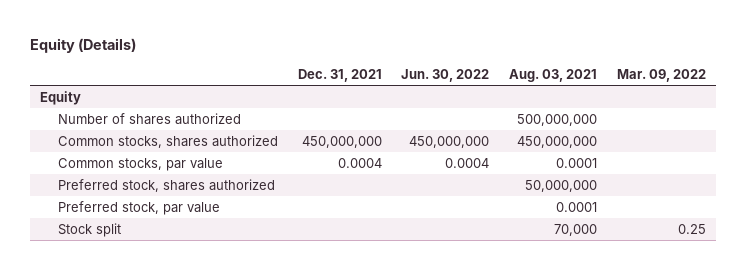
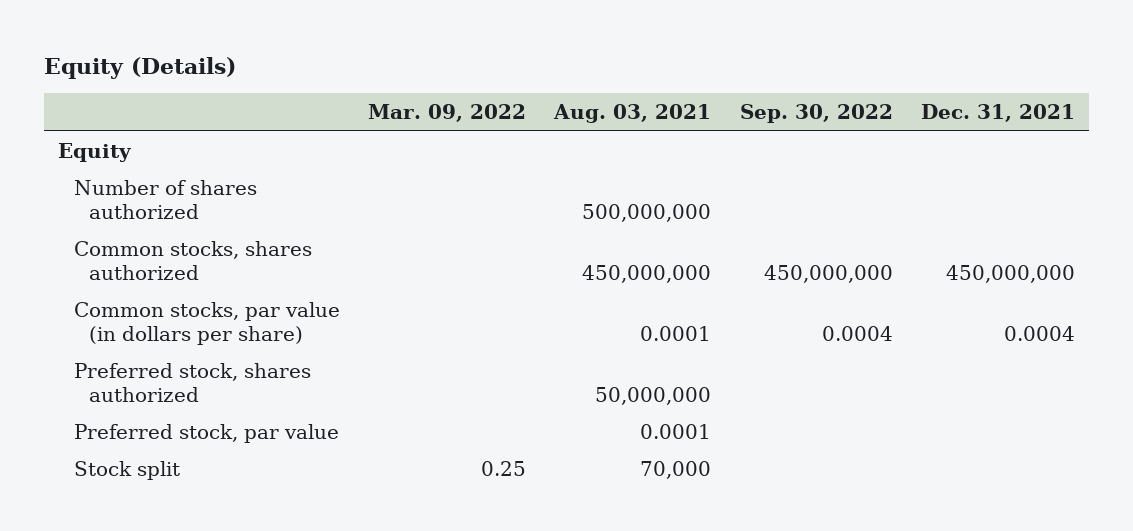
- | Dec. 31, 2021 | Jun. 30, 2022 | Aug. 03, 2021 | Mar. 09, 2022
+ | Mar. 09, 2022 | Aug. 03, 2021 | Sep. 30, 2022 | Dec. 31, 2021
- Common stocks, par value | 0.0004 | 0.0004 | 0.0001 |
+ Common stocks, par value (in dollars per share) | | 0.0001 | 0.0004 | 0.0004

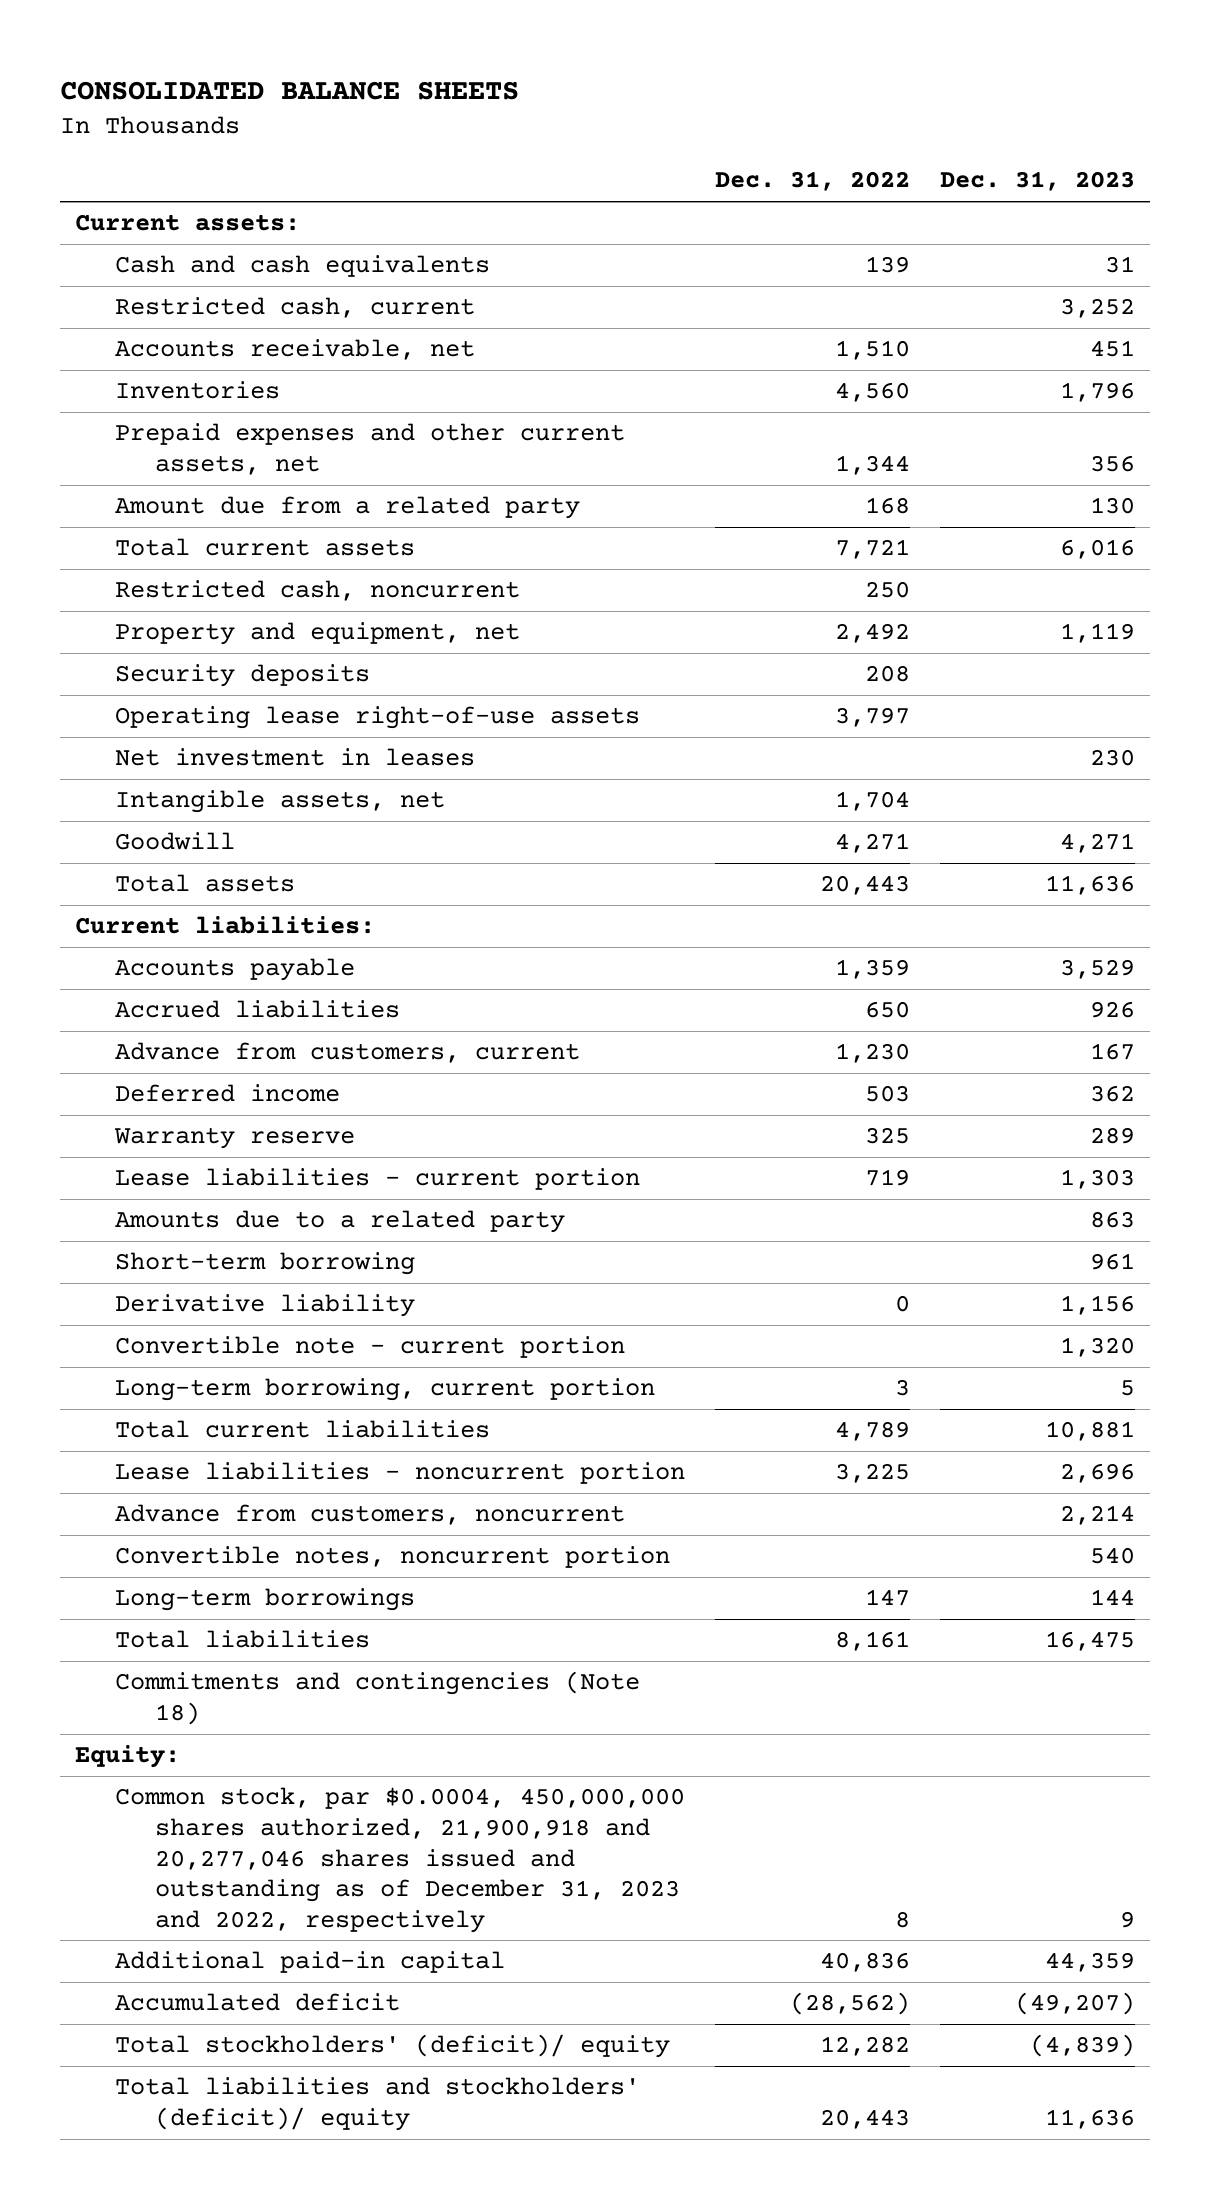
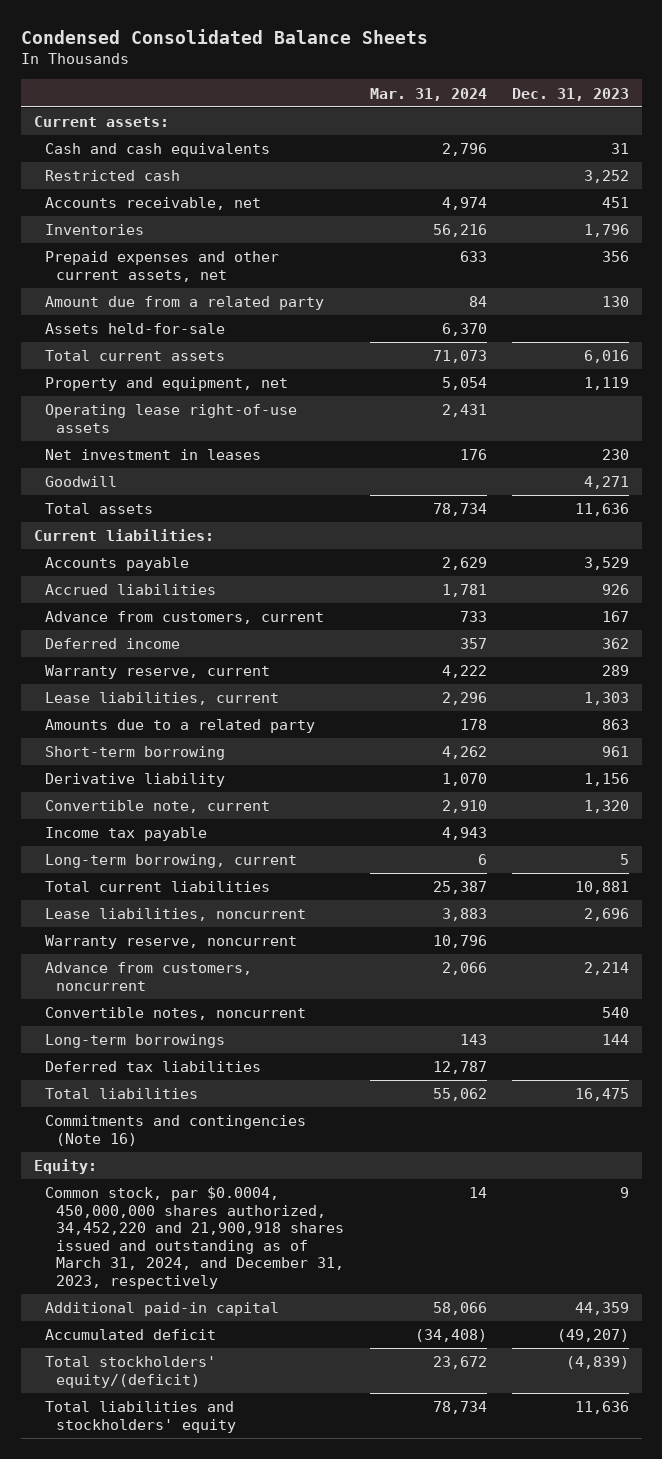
- CONSOLIDATED BALANCE SHEETS
+ Condensed Consolidated Balance Sheets
- | Dec. 31, 2022 | Dec. 31, 2023
+ | Mar. 31, 2024 | Dec. 31, 2023
- Restricted cash, current | | 3,252
+ Restricted cash | | 3,252
+ Assets held-for-sale | 6,370 |
- Restricted cash, noncurrent | 250 |
- Security deposits | 208 |
- Intangible assets, net | 1,704 |
- Warranty reserve | 325 | 289
- Lease liabilities - current portion | 719 | 1,303
+ Warranty reserve, current | 4,222 | 289
+ Lease liabilities, current | 2,296 | 1,303
- Convertible note - current portion | | 1,320
- Long-term borrowing, current portion | 3 | 5
+ Convertible note, current | 2,910 | 1,320
+ Income tax payable | 4,943 |
+ Long-term borrowing, current | 6 | 5
- Lease liabilities - noncurrent portion | 3,225 | 2,696
+ Lease liabilities, noncurrent | 3,883 | 2,696
+ Warranty reserve, noncurrent | 10,796 |
- Convertible notes, noncurrent portion | | 540
+ Convertible notes, noncurrent | | 540
+ Deferred tax liabilities | 12,787 |
- Commitments and contingencies (Note 18)
+ Commitments and contingencies (Note 16)
- Common stock, par $0.0004, 450,000,000 shares authorized, 21,900,918 and 20,277,046 shares issued and outstanding as of December 31, 2023 and 2022, respectively | 8 | 9
+ Common stock, par $0.0004, 450,000,000 shares authorized, 34,452,220 and 21,900,918 shares issued and outstanding as of March 31, 2024, and December 31, 2023, respectively | 14 | 9
- Total stockholders' (deficit)/ equity | 12,282 | (4,839)
- Total liabilities and stockholders' (deficit)/ equity | 20,443 | 11,636
+ Total stockholders' equity/(deficit) | 23,672 | (4,839)
+ Total liabilities and stockholders' equity | 78,734 | 11,636

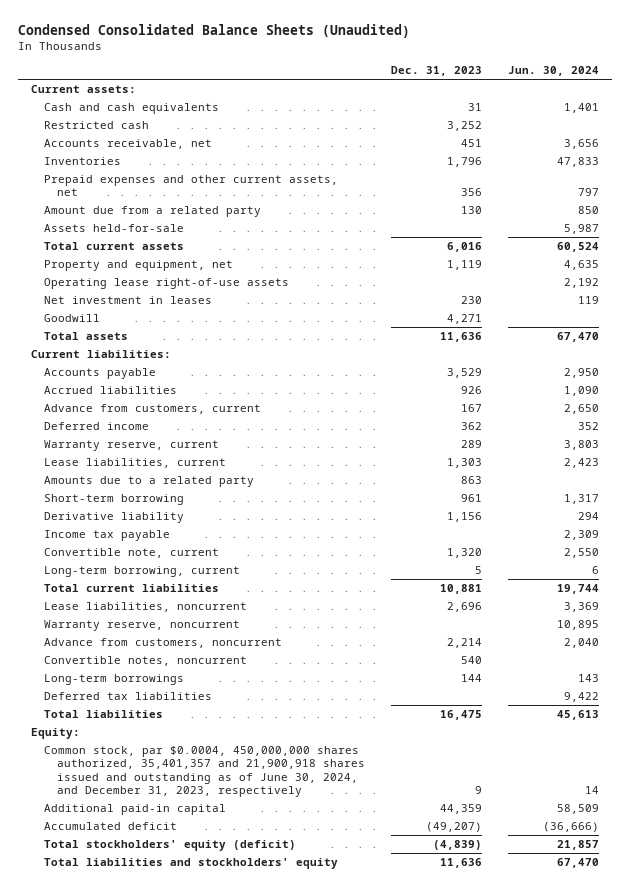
- Condensed Consolidated Balance Sheets
+ Condensed Consolidated Balance Sheets (Unaudited)
- | Mar. 31, 2024 | Dec. 31, 2023
+ | Dec. 31, 2023 | Jun. 30, 2024
moved down: Convertible note, current | 1,320 | 2,550
- Commitments and contingencies (Note 16)
- Common stock, par $0.0004, 450,000,000 shares authorized, 34,452,220 and 21,900,918 shares issued and outstanding as of March 31, 2024, and December 31, 2023, respectively | 14 | 9
+ Common stock, par $0.0004, 450,000,000 shares authorized, 35,401,357 and 21,900,918 shares issued and outstanding as of June 30, 2024, and December 31, 2023, respectively | 9 | 14
- Total stockholders' equity/(deficit) | 23,672 | (4,839)
+ Total stockholders' equity (deficit) | (4,839) | 21,857

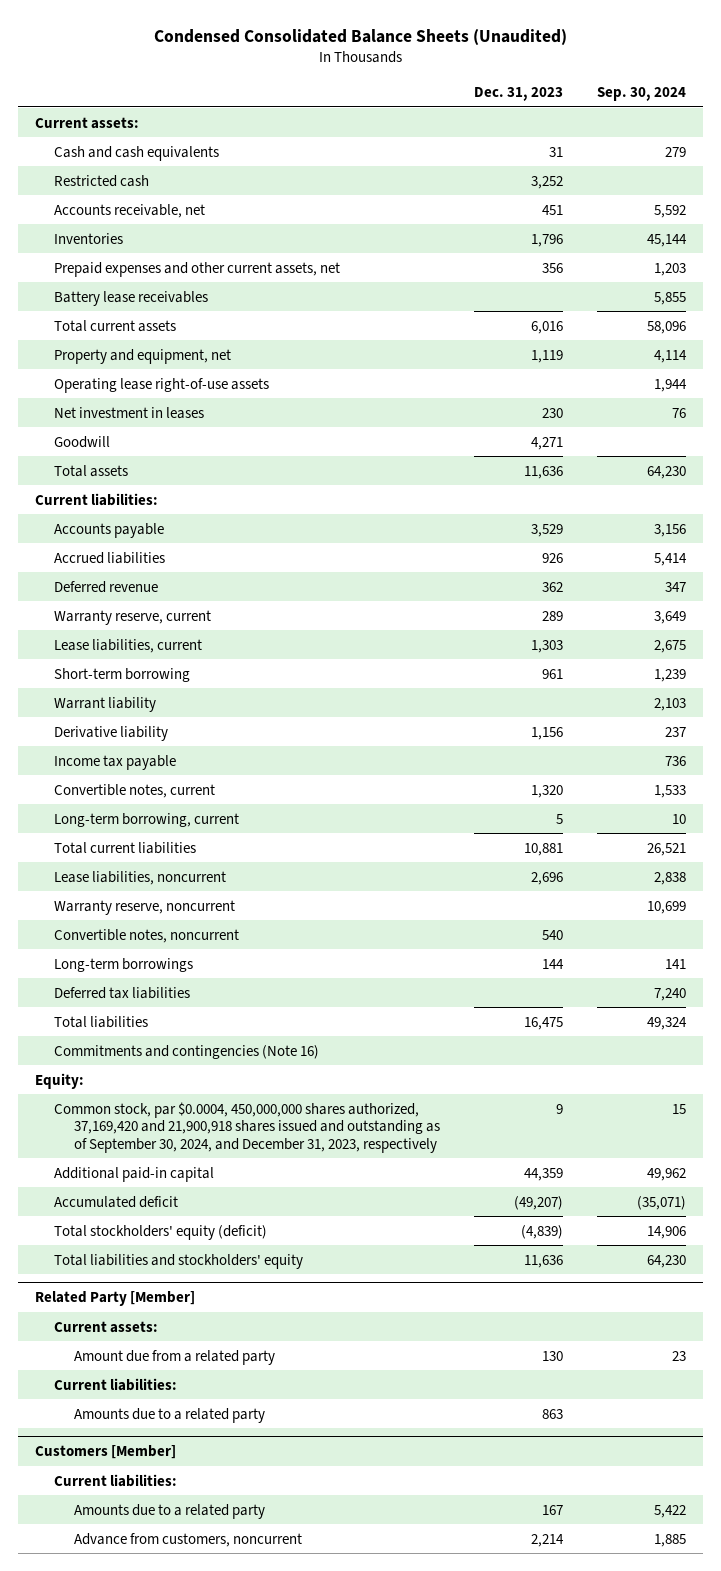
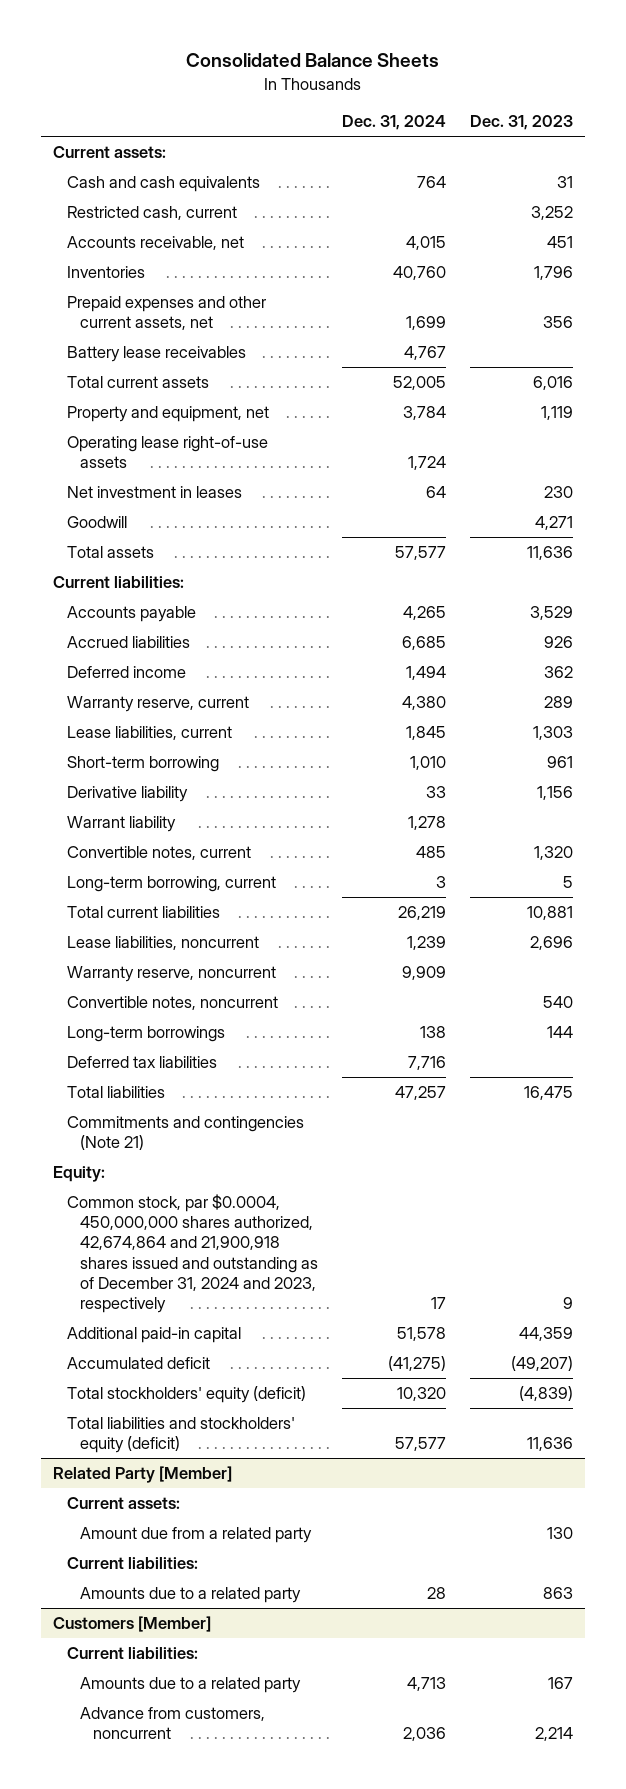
- Condensed Consolidated Balance Sheets (Unaudited)
+ Consolidated Balance Sheets
- | Dec. 31, 2023 | Sep. 30, 2024
+ | Dec. 31, 2024 | Dec. 31, 2023
- Restricted cash | 3,252 |
+ Restricted cash, current | | 3,252
- Deferred revenue | 362 | 347
+ Deferred income | 1,494 | 362
- Income tax payable | | 736
moved down: Warrant liability | 1,278 |
- Commitments and contingencies (Note 16)
+ Commitments and contingencies (Note 21)
- Common stock, par $0.0004, 450,000,000 shares authorized, 37,169,420 and 21,900,918 shares issued and outstanding as of September 30, 2024, and December 31, 2023, respectively | 9 | 15
+ Common stock, par $0.0004, 450,000,000 shares authorized, 42,674,864 and 21,900,918 shares issued and outstanding as of December 31, 2024 and 2023, respectively | 17 | 9
- Total liabilities and stockholders' equity | 11,636 | 64,230
+ Total liabilities and stockholders' equity (deficit) | 57,577 | 11,636

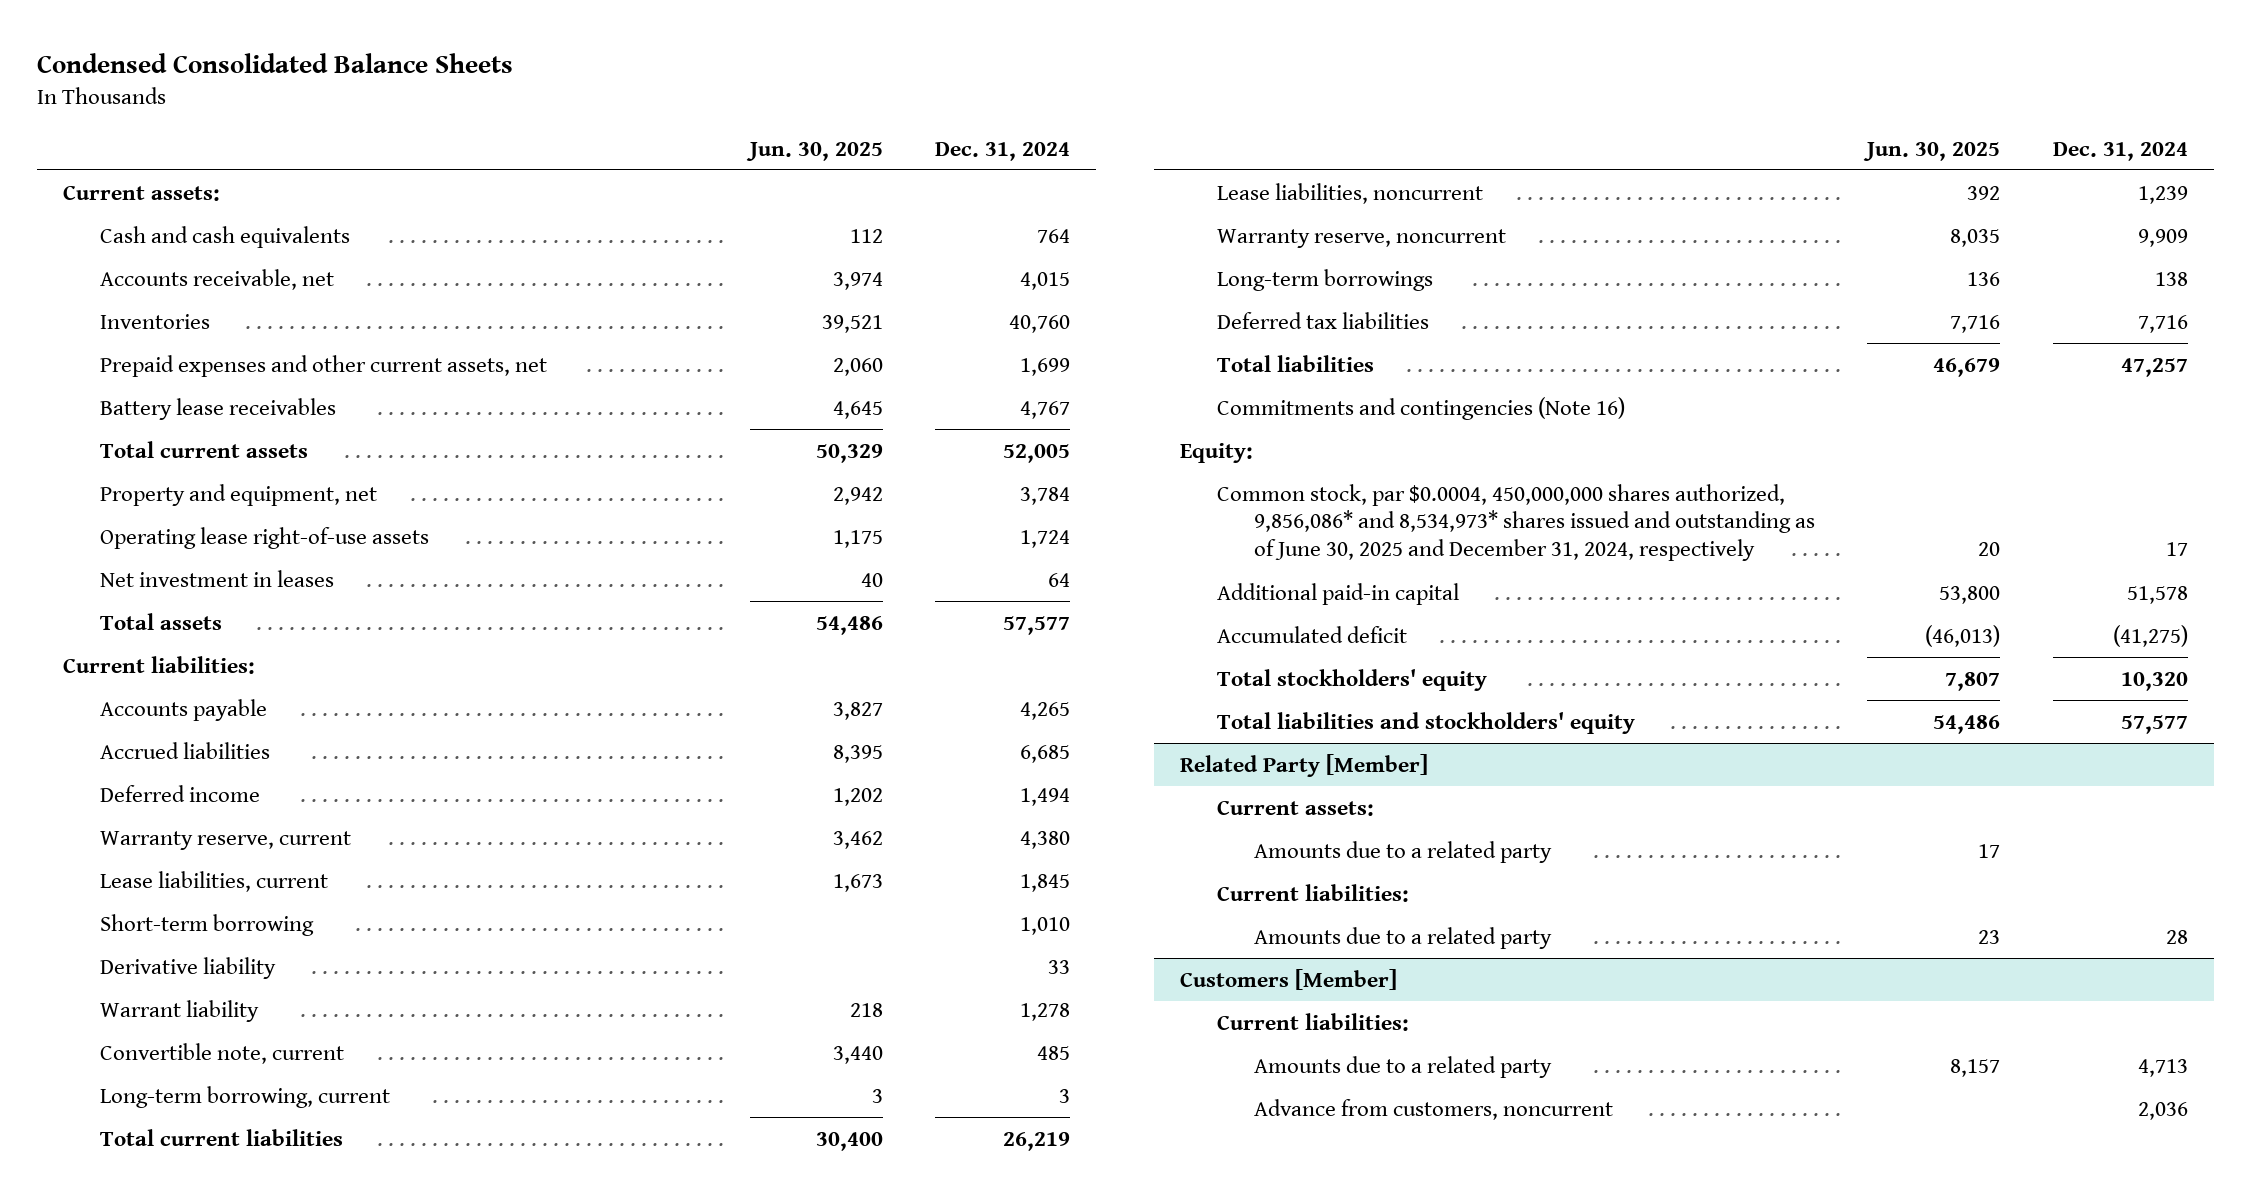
- Consolidated Balance Sheets
+ Condensed Consolidated Balance Sheets
- | Dec. 31, 2024 | Dec. 31, 2023
+ | Jun. 30, 2025 | Dec. 31, 2024
- Restricted cash, current | | 3,252
- Goodwill | | 4,271
- Convertible notes, current | 485 | 1,320
+ Convertible note, current | 3,440 | 485
- Convertible notes, noncurrent | | 540
- Commitments and contingencies (Note 21)
+ Commitments and contingencies (Note 16)
- Common stock, par $0.0004, 450,000,000 shares authorized, 42,674,864 and 21,900,918 shares issued and outstanding as of December 31, 2024 and 2023, respectively | 17 | 9
+ Common stock, par $0.0004, 450,000,000 shares authorized, 9,856,086* and 8,534,973* shares issued and outstanding as of June 30, 2025 and December 31, 2024, respectively | 20 | 17
- Total stockholders' equity (deficit) | 10,320 | (4,839)
- Total liabilities and stockholders' equity (deficit) | 57,577 | 11,636
+ Total stockholders' equity | 7,807 | 10,320
+ Total liabilities and stockholders' equity | 54,486 | 57,577
@ Related Party [Member]
- Amount due from a related party | | 130
+ Amounts due to a related party | 17 |

